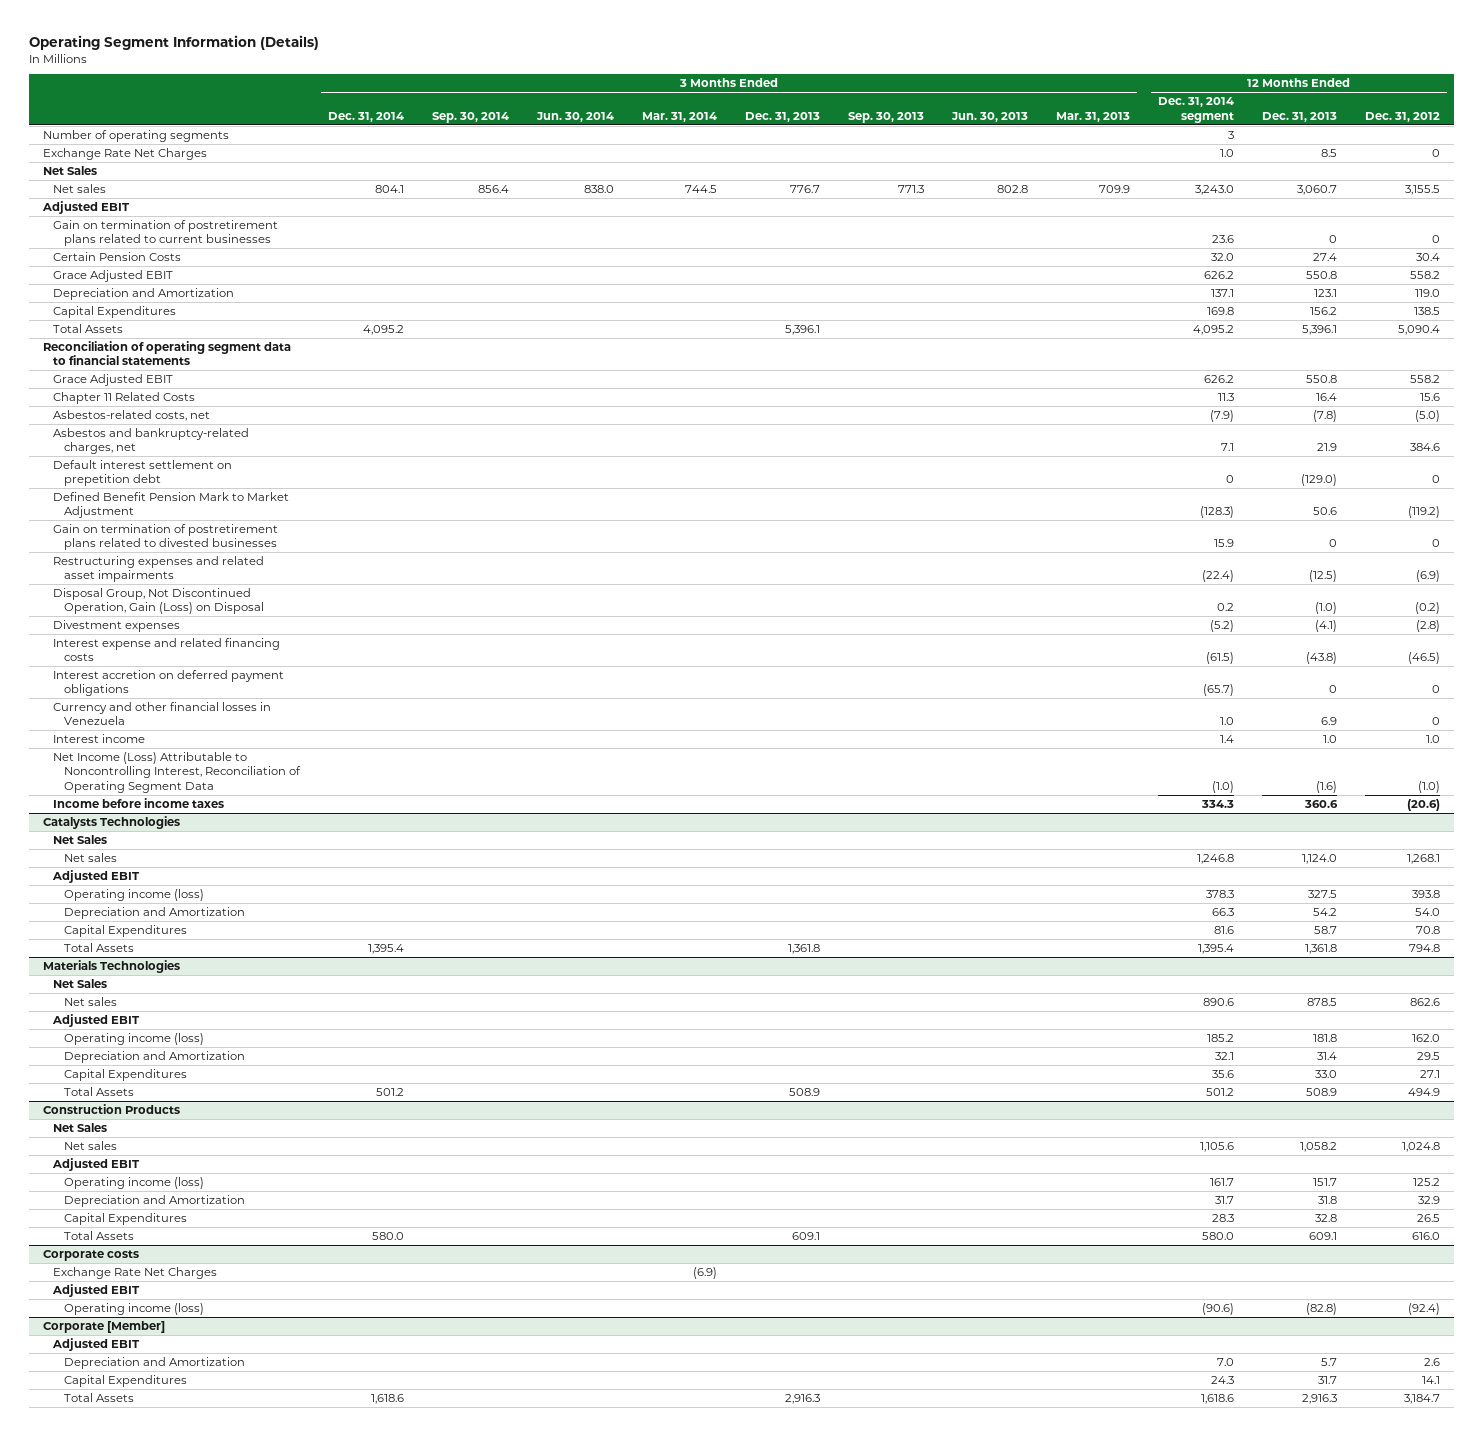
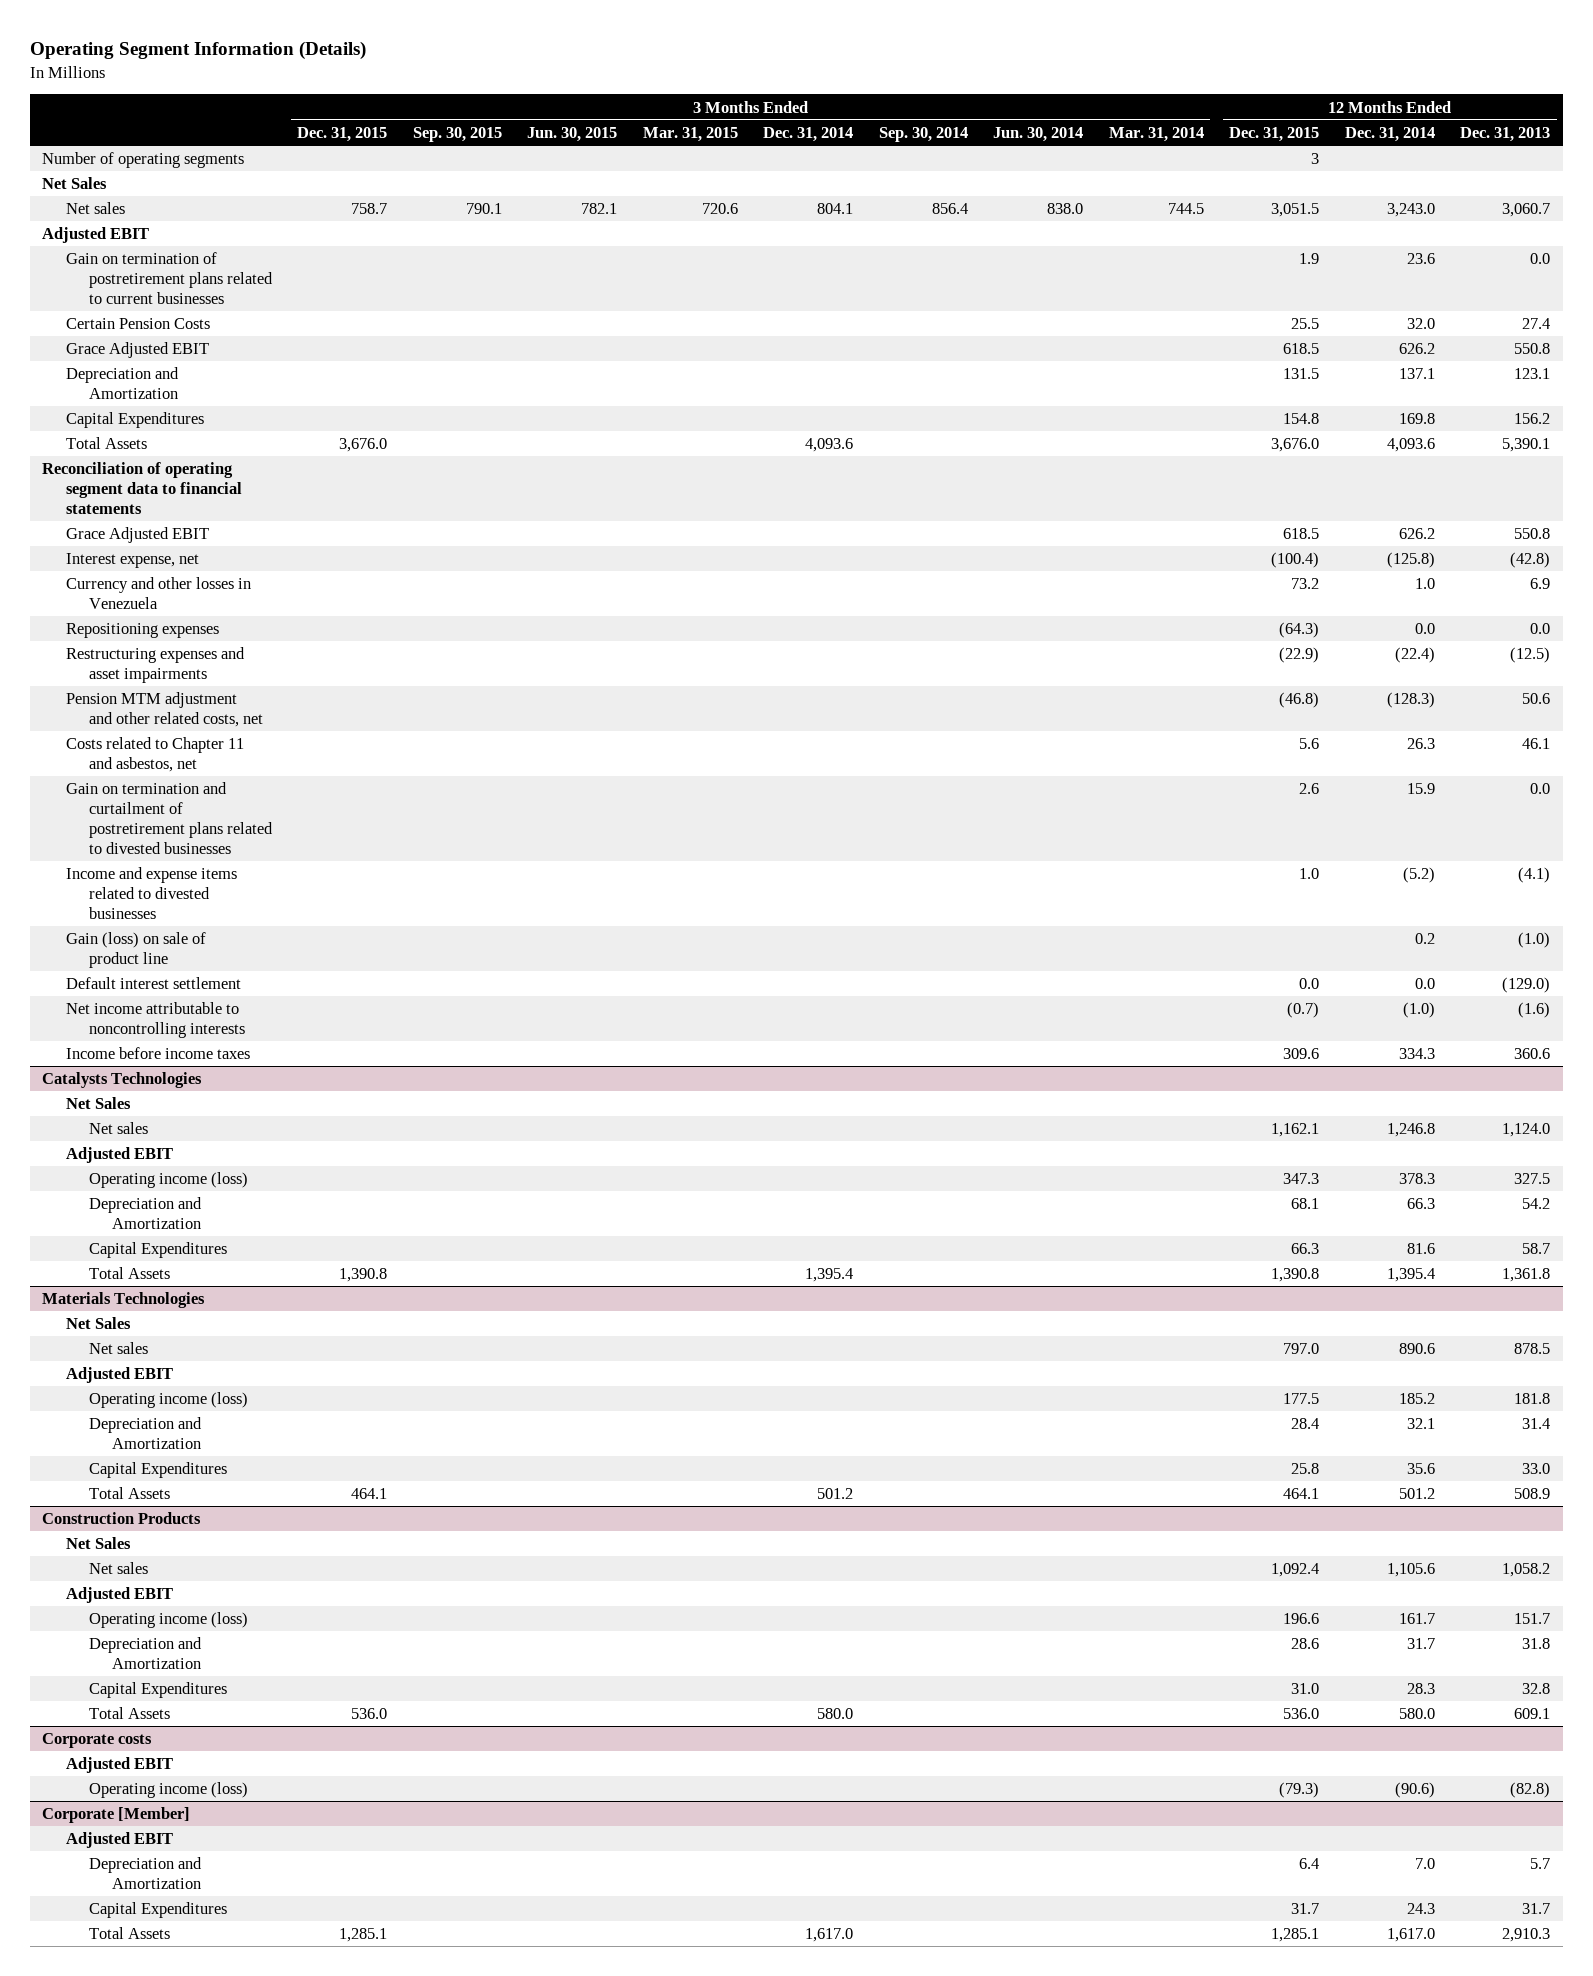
- | 3 Months Ended Dec. 31, 2014 | 3 Months Ended Sep. 30, 2014 | 3 Months Ended Jun. 30, 2014 | 3 Months Ended Mar. 31, 2014 | 3 Months Ended Dec. 31, 2013 | 3 Months Ended Sep. 30, 2013 | 3 Months Ended Jun. 30, 2013 | 3 Months Ended Mar. 31, 2013 | 12 Months Ended Dec. 31, 2014 segment | 12 Months Ended Dec. 31, 2013 | 12 Months Ended Dec. 31, 2012
+ | 3 Months Ended Dec. 31, 2015 | 3 Months Ended Sep. 30, 2015 | 3 Months Ended Jun. 30, 2015 | 3 Months Ended Mar. 31, 2015 | 3 Months Ended Dec. 31, 2014 | 3 Months Ended Sep. 30, 2014 | 3 Months Ended Jun. 30, 2014 | 3 Months Ended Mar. 31, 2014 | 12 Months Ended Dec. 31, 2015 | 12 Months Ended Dec. 31, 2014 | 12 Months Ended Dec. 31, 2013
- Exchange Rate Net Charges | | | | | | | | | 1.0 | 8.5 | 0
- Gain on termination of postretirement plans related to current businesses | | | | | | | | | 23.6 | 0 | 0
+ Gain on termination of postretirement plans related to current businesses | | | | | | | | | 1.9 | 23.6 | 0.0
- Total Assets | 4,095.2 | | | | 5,396.1 | | | | 4,095.2 | 5,396.1 | 5,090.4
+ Total Assets | 3,676.0 | | | | 4,093.6 | | | | 3,676.0 | 4,093.6 | 5,390.1
- Chapter 11 Related Costs | | | | | | | | | 11.3 | 16.4 | 15.6
- Asbestos-related costs, net | | | | | | | | | (7.9) | (7.8) | (5.0)
- Asbestos and bankruptcy-related charges, net | | | | | | | | | 7.1 | 21.9 | 384.6
- Default interest settlement on prepetition debt | | | | | | | | | 0 | (129.0) | 0
- Defined Benefit Pension Mark to Market Adjustment | | | | | | | | | (128.3) | 50.6 | (119.2)
- Gain on termination of postretirement plans related to divested businesses | | | | | | | | | 15.9 | 0 | 0
- Restructuring expenses and related asset impairments | | | | | | | | | (22.4) | (12.5) | (6.9)
- Disposal Group, Not Discontinued Operation, Gain (Loss) on Disposal | | | | | | | | | 0.2 | (1.0) | (0.2)
- Divestment expenses | | | | | | | | | (5.2) | (4.1) | (2.8)
- Interest expense and related financing costs | | | | | | | | | (61.5) | (43.8) | (46.5)
- Interest accretion on deferred payment obligations | | | | | | | | | (65.7) | 0 | 0
- Currency and other financial losses in Venezuela | | | | | | | | | 1.0 | 6.9 | 0
- Interest income | | | | | | | | | 1.4 | 1.0 | 1.0
- Net Income (Loss) Attributable to Noncontrolling Interest, Reconciliation of Operating Segment Data | | | | | | | | | (1.0) | (1.6) | (1.0)
+ Interest expense, net | | | | | | | | | (100.4) | (125.8) | (42.8)
+ Currency and other losses in Venezuela | | | | | | | | | 73.2 | 1.0 | 6.9
+ Repositioning expenses | | | | | | | | | (64.3) | 0.0 | 0.0
+ Restructuring expenses and asset impairments | | | | | | | | | (22.9) | (22.4) | (12.5)
+ Pension MTM adjustment and other related costs, net | | | | | | | | | (46.8) | (128.3) | 50.6
+ Costs related to Chapter 11 and asbestos, net | | | | | | | | | 5.6 | 26.3 | 46.1
+ Gain on termination and curtailment of postretirement plans related to divested businesses | | | | | | | | | 2.6 | 15.9 | 0.0
+ Income and expense items related to divested businesses | | | | | | | | | 1.0 | (5.2) | (4.1)
+ Gain (loss) on sale of product line | | | | | | | | | | 0.2 | (1.0)
+ Default interest settlement | | | | | | | | | 0.0 | 0.0 | (129.0)
+ Net income attributable to noncontrolling interests | | | | | | | | | (0.7) | (1.0) | (1.6)
@ Corporate costs
- Exchange Rate Net Charges | | | | (6.9) | | | | | | |
@ Corporate [Member]
- Total Assets | 1,618.6 | | | | 2,916.3 | | | | 1,618.6 | 2,916.3 | 3,184.7
+ Total Assets | 1,285.1 | | | | 1,617.0 | | | | 1,285.1 | 1,617.0 | 2,910.3

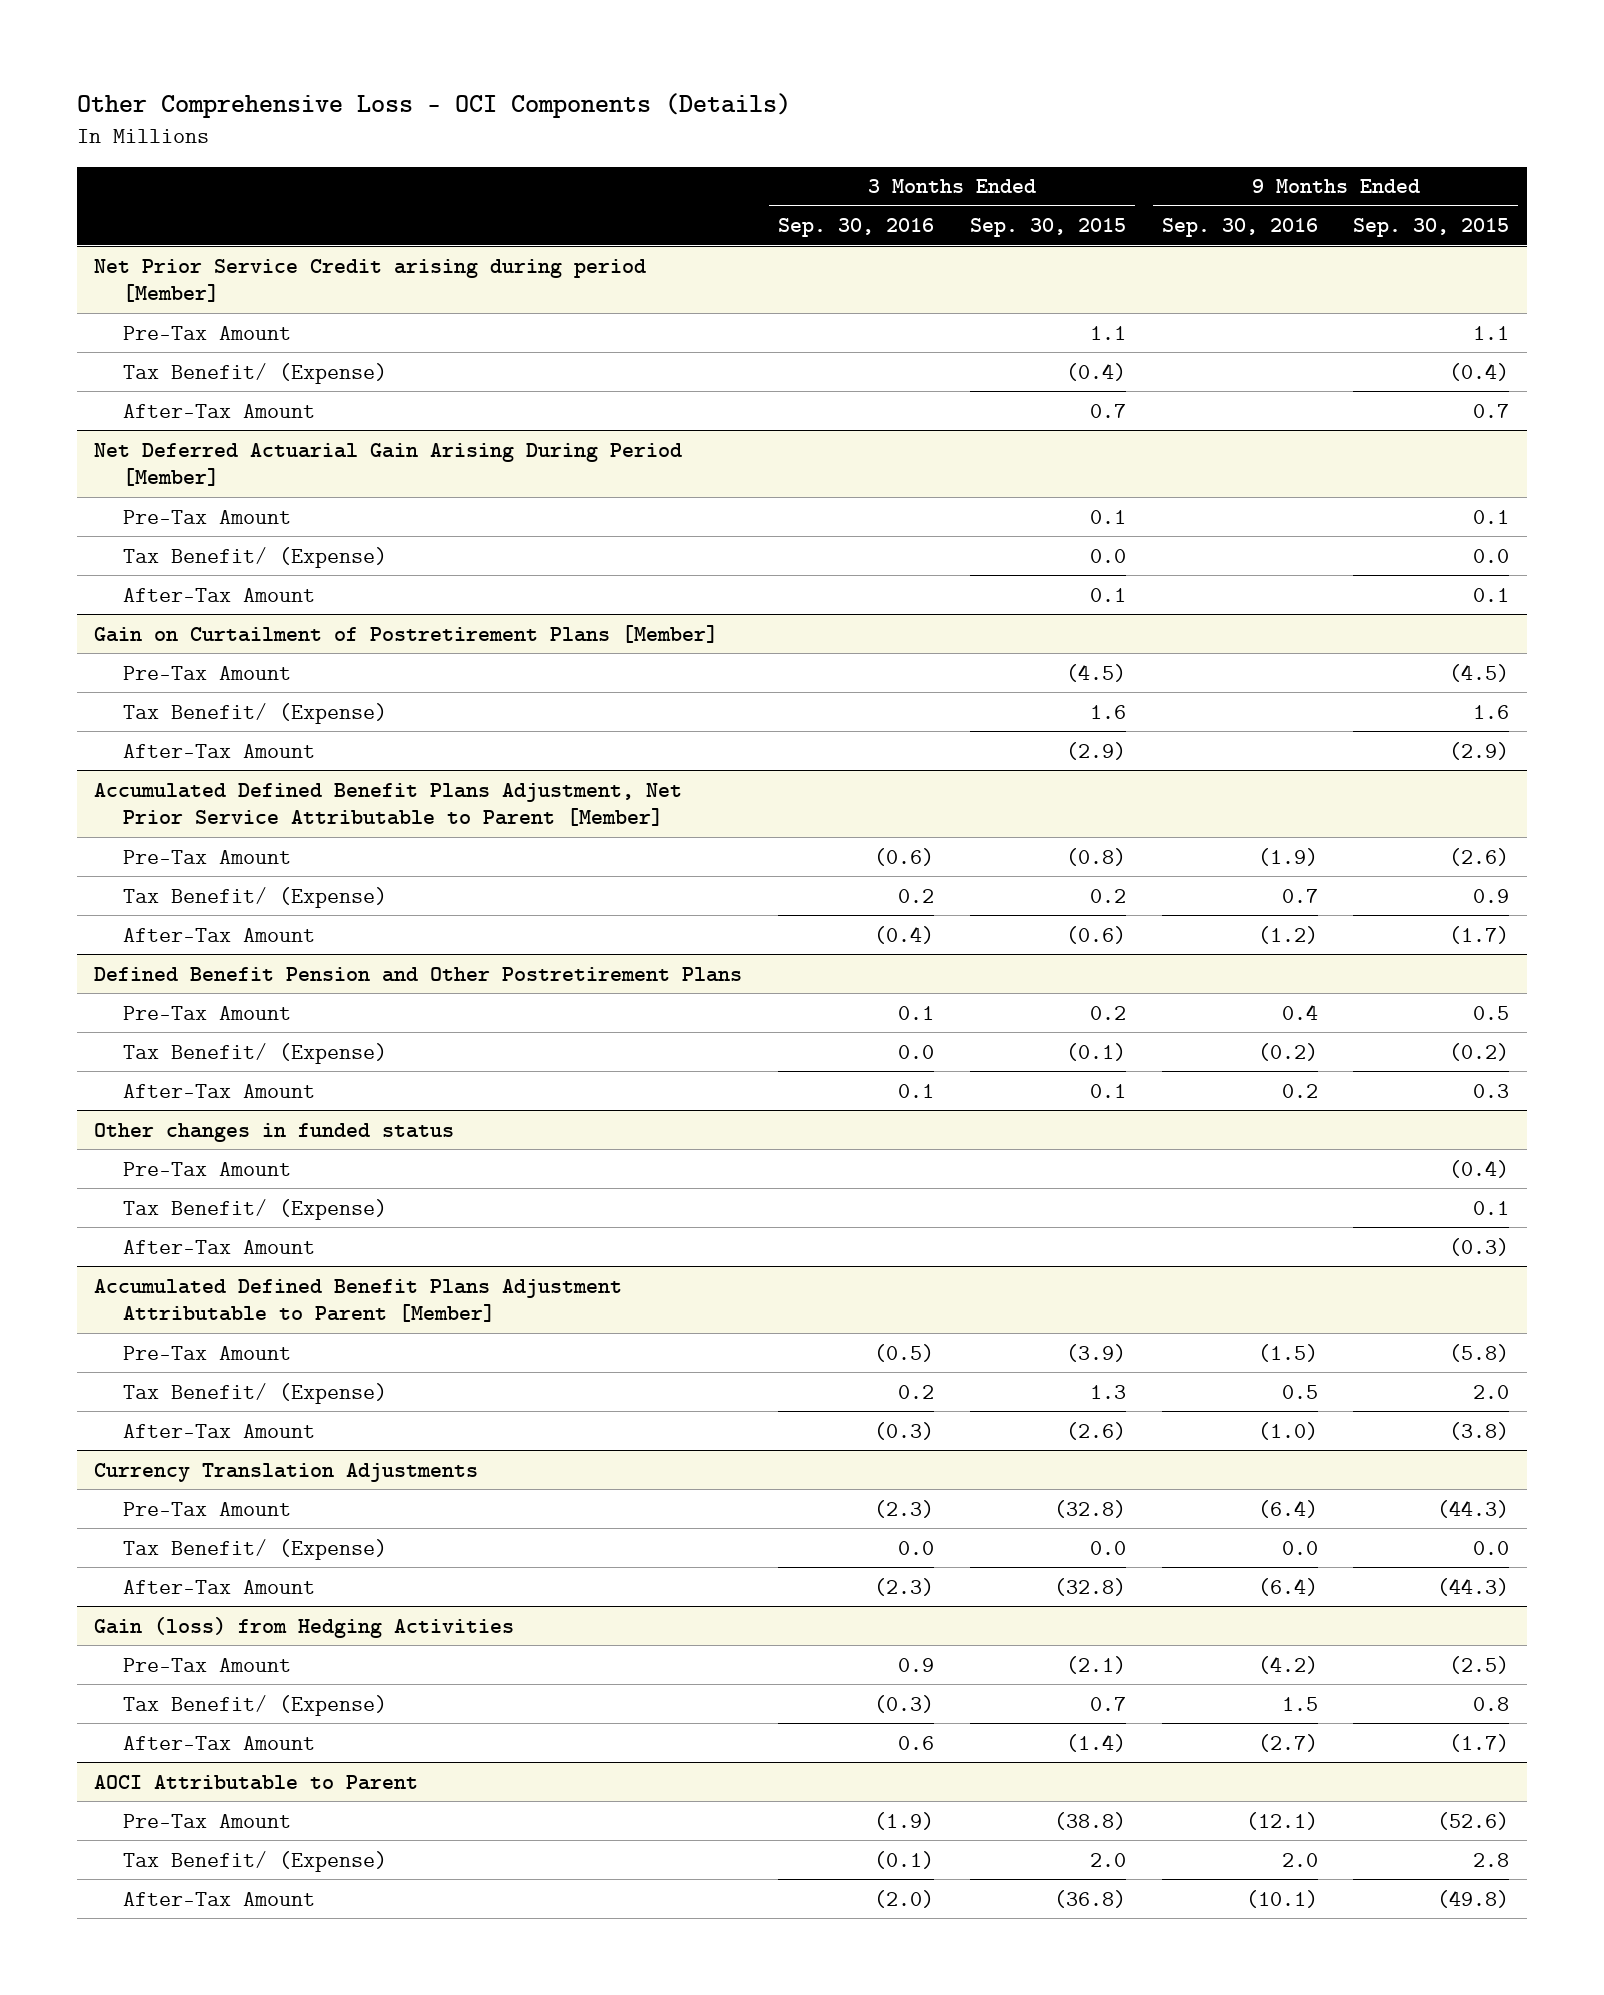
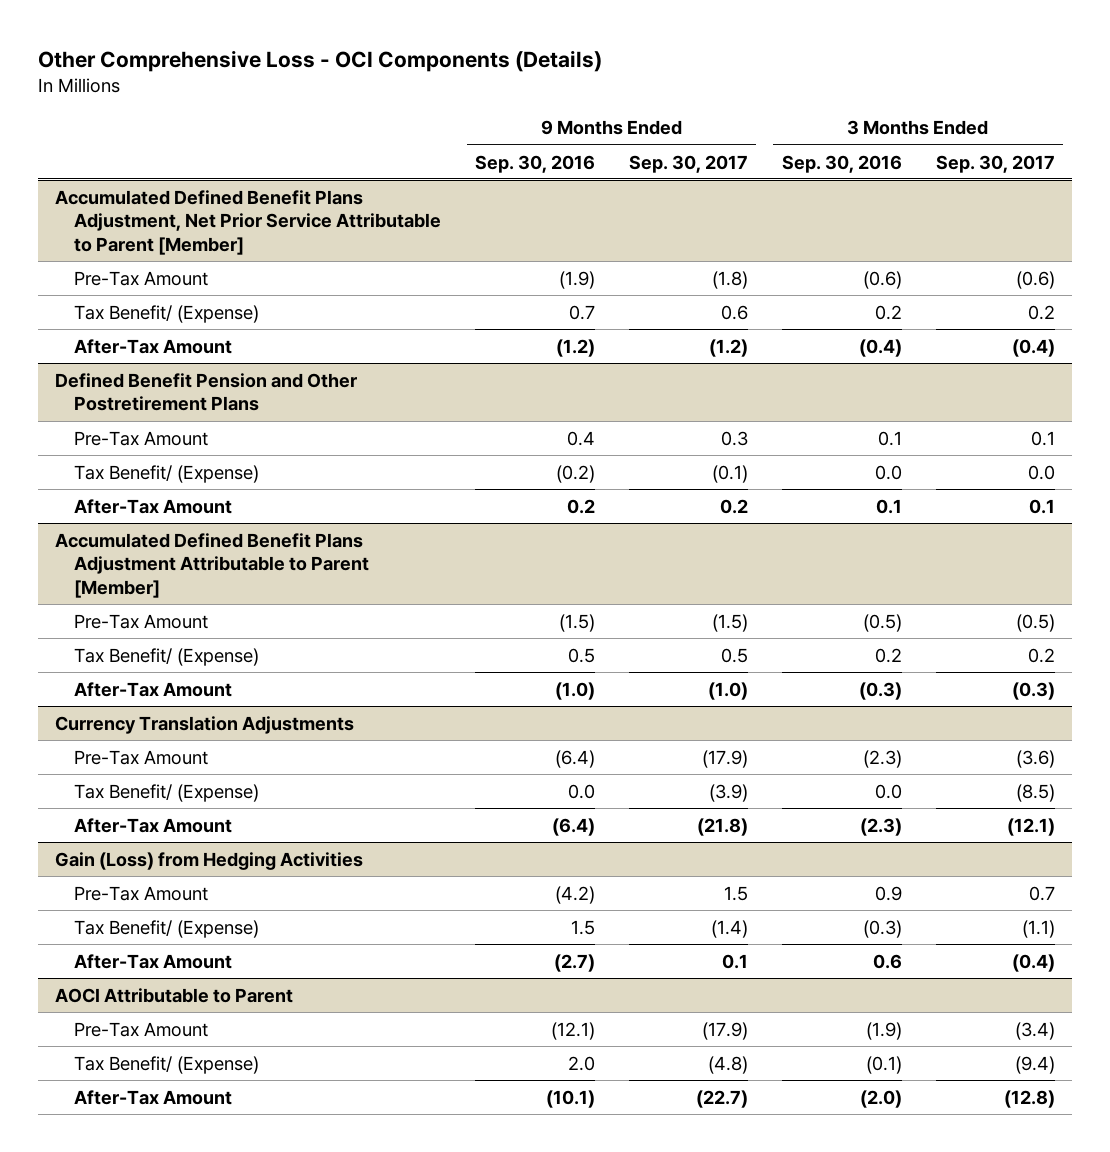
- | 3 Months Ended Sep. 30, 2016 | 3 Months Ended Sep. 30, 2015 | 9 Months Ended Sep. 30, 2016 | 9 Months Ended Sep. 30, 2015
+ | 9 Months Ended Sep. 30, 2016 | 9 Months Ended Sep. 30, 2017 | 3 Months Ended Sep. 30, 2016 | 3 Months Ended Sep. 30, 2017
- Net Prior Service Credit arising during period [Member]
- Pre-Tax Amount | | 1.1 | | 1.1
- Tax Benefit/ (Expense) | | (0.4) | | (0.4)
- After-Tax Amount | | 0.7 | | 0.7
- Net Deferred Actuarial Gain Arising During Period [Member]
- Pre-Tax Amount | | 0.1 | | 0.1
- Tax Benefit/ (Expense) | | 0.0 | | 0.0
- After-Tax Amount | | 0.1 | | 0.1
- Gain on Curtailment of Postretirement Plans [Member]
- Pre-Tax Amount | | (4.5) | | (4.5)
- Tax Benefit/ (Expense) | | 1.6 | | 1.6
- After-Tax Amount | | (2.9) | | (2.9)
- Other changes in funded status
- Pre-Tax Amount | | | | (0.4)
- Tax Benefit/ (Expense) | | | | 0.1
- After-Tax Amount | | | | (0.3)
- Gain (loss) from Hedging Activities
+ Gain (Loss) from Hedging Activities

